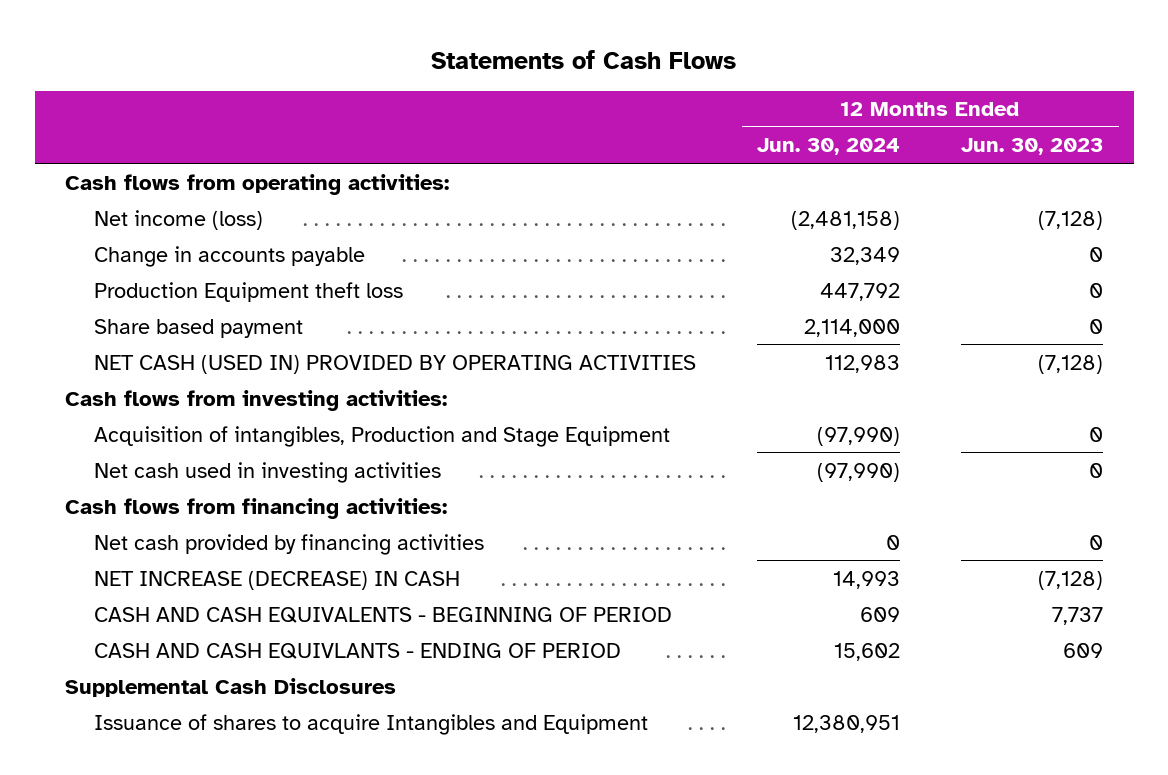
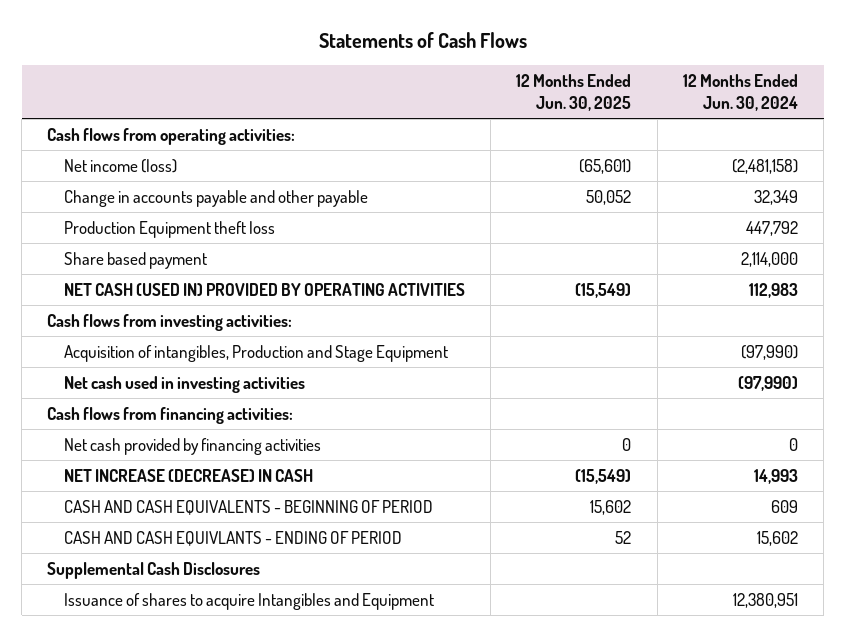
- | 12 Months Ended Jun. 30, 2024 | 12 Months Ended Jun. 30, 2023
+ | 12 Months Ended Jun. 30, 2025 | 12 Months Ended Jun. 30, 2024
- Change in accounts payable | 32,349 | 0
+ Change in accounts payable and other payable | 50,052 | 32,349

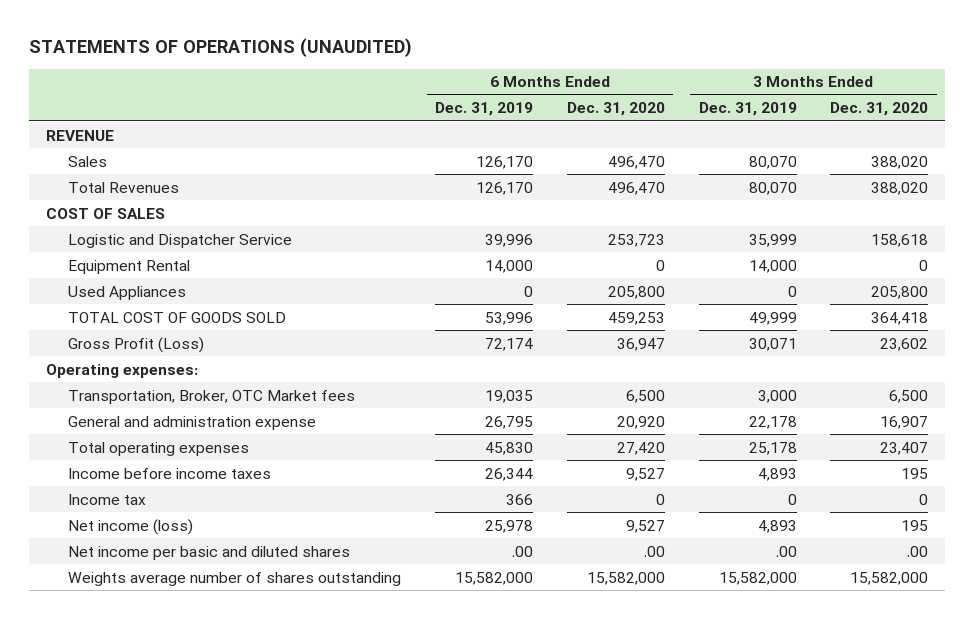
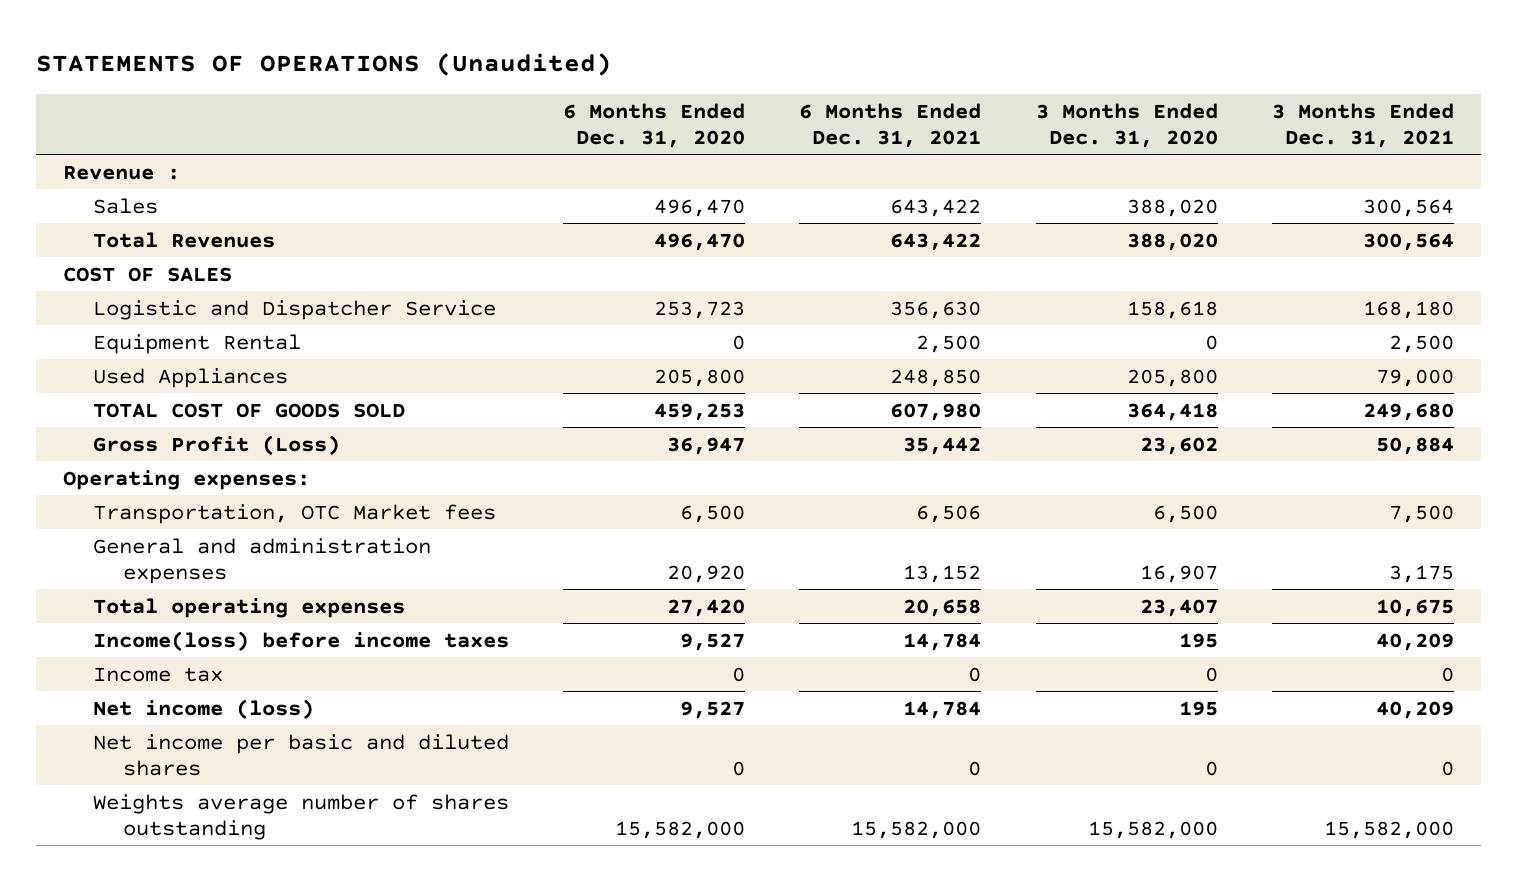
- STATEMENTS OF OPERATIONS (UNAUDITED)
+ STATEMENTS OF OPERATIONS (Unaudited)
- | 6 Months Ended Dec. 31, 2019 | 6 Months Ended Dec. 31, 2020 | 3 Months Ended Dec. 31, 2019 | 3 Months Ended Dec. 31, 2020
+ | 6 Months Ended Dec. 31, 2020 | 6 Months Ended Dec. 31, 2021 | 3 Months Ended Dec. 31, 2020 | 3 Months Ended Dec. 31, 2021
- REVENUE
+ Revenue :
- Transportation, Broker, OTC Market fees | 19,035 | 6,500 | 3,000 | 6,500
- General and administration expense | 26,795 | 20,920 | 22,178 | 16,907
+ Transportation, OTC Market fees | 6,500 | 6,506 | 6,500 | 7,500
+ General and administration expenses | 20,920 | 13,152 | 16,907 | 3,175
- Income before income taxes | 26,344 | 9,527 | 4,893 | 195
+ Income(loss) before income taxes | 9,527 | 14,784 | 195 | 40,209
- Net income per basic and diluted shares | .00 | .00 | .00 | .00
+ Net income per basic and diluted shares | 0 | 0 | 0 | 0

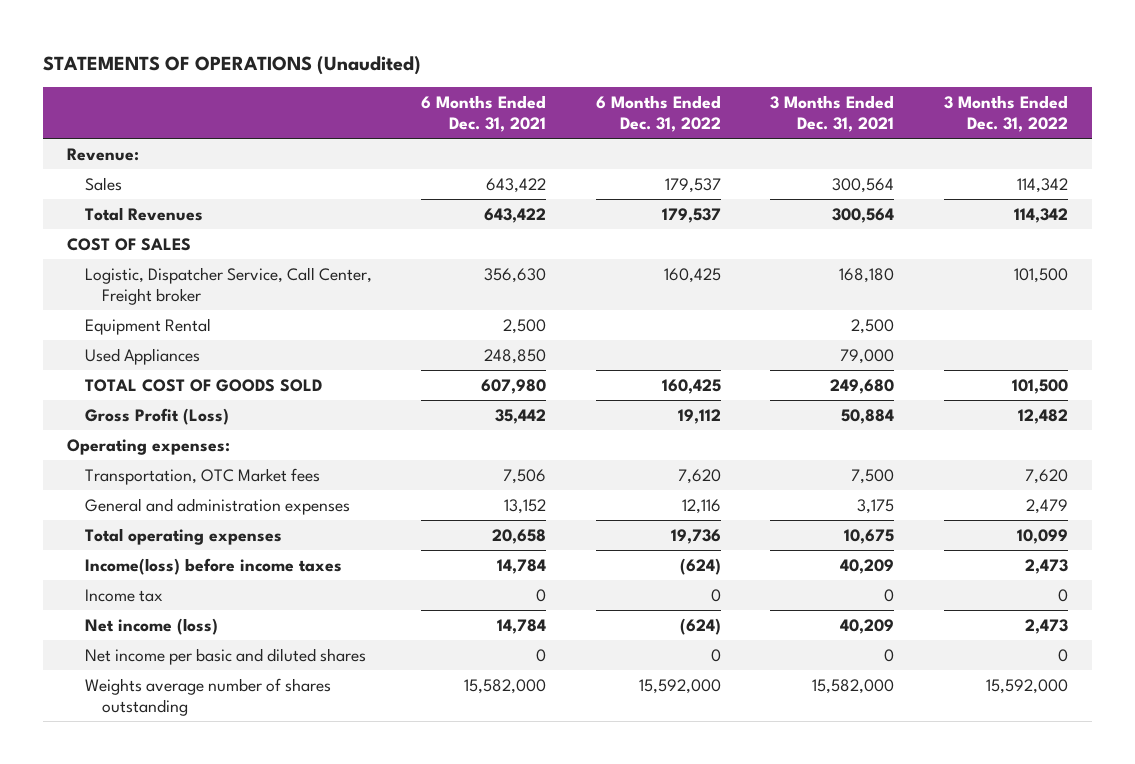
- | 6 Months Ended Dec. 31, 2020 | 6 Months Ended Dec. 31, 2021 | 3 Months Ended Dec. 31, 2020 | 3 Months Ended Dec. 31, 2021
+ | 6 Months Ended Dec. 31, 2021 | 6 Months Ended Dec. 31, 2022 | 3 Months Ended Dec. 31, 2021 | 3 Months Ended Dec. 31, 2022
- Revenue :
+ Revenue:
- Logistic and Dispatcher Service | 253,723 | 356,630 | 158,618 | 168,180
+ Logistic, Dispatcher Service, Call Center, Freight broker | 356,630 | 160,425 | 168,180 | 101,500
- Transportation, OTC Market fees | 6,500 | 6,506 | 6,500 | 7,500
+ Transportation, OTC Market fees | 7,506 | 7,620 | 7,500 | 7,620

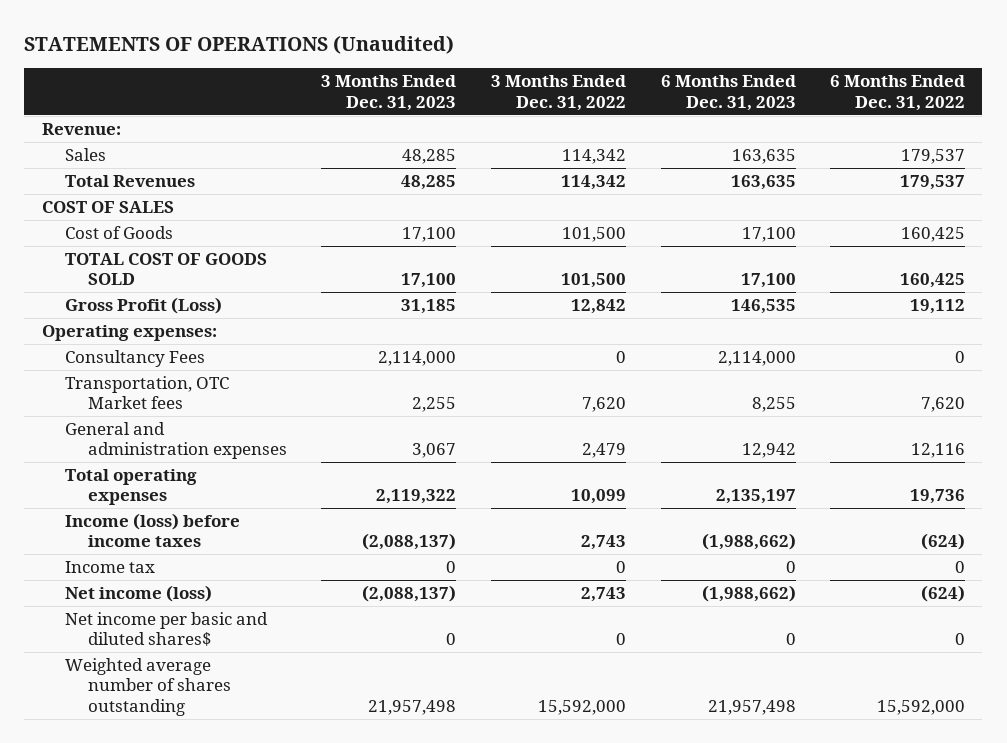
- | 6 Months Ended Dec. 31, 2021 | 6 Months Ended Dec. 31, 2022 | 3 Months Ended Dec. 31, 2021 | 3 Months Ended Dec. 31, 2022
+ | 3 Months Ended Dec. 31, 2023 | 3 Months Ended Dec. 31, 2022 | 6 Months Ended Dec. 31, 2023 | 6 Months Ended Dec. 31, 2022
- Logistic, Dispatcher Service, Call Center, Freight broker | 356,630 | 160,425 | 168,180 | 101,500
- Equipment Rental | 2,500 | | 2,500 |
- Used Appliances | 248,850 | | 79,000 |
+ Cost of Goods | 17,100 | 101,500 | 17,100 | 160,425
- Gross Profit (Loss) | 35,442 | 19,112 | 50,884 | 12,482
+ Gross Profit (Loss) | 31,185 | 12,842 | 146,535 | 19,112
+ Consultancy Fees | 2,114,000 | 0 | 2,114,000 | 0
- Income(loss) before income taxes | 14,784 | (624) | 40,209 | 2,473
+ Income (loss) before income taxes | (2,088,137) | 2,743 | (1,988,662) | (624)
- Net income (loss) | 14,784 | (624) | 40,209 | 2,473
- Net income per basic and diluted shares | 0 | 0 | 0 | 0
- Weights average number of shares outstanding | 15,582,000 | 15,592,000 | 15,582,000 | 15,592,000
+ Net income (loss) | (2,088,137) | 2,743 | (1,988,662) | (624)
+ Net income per basic and diluted shares$ | 0 | 0 | 0 | 0
+ Weighted average number of shares outstanding | 21,957,498 | 15,592,000 | 21,957,498 | 15,592,000

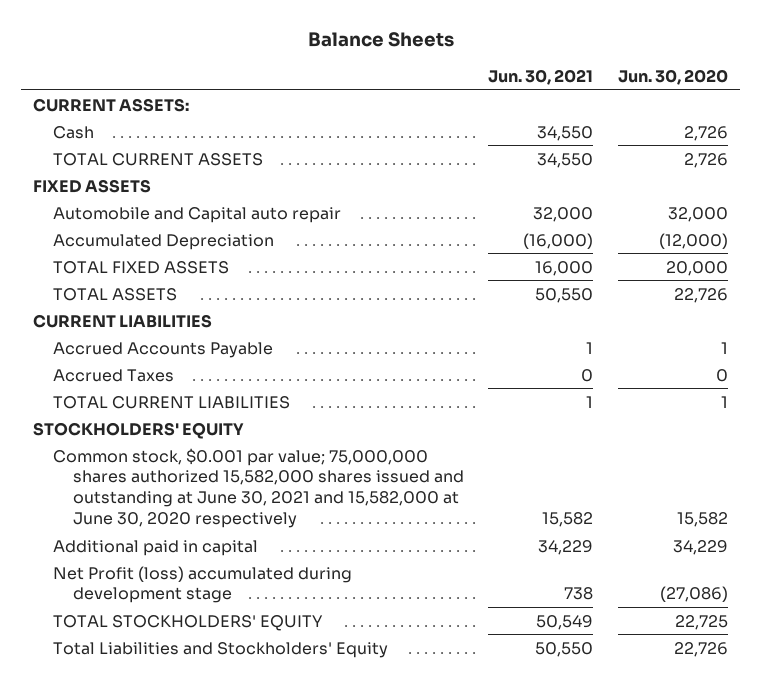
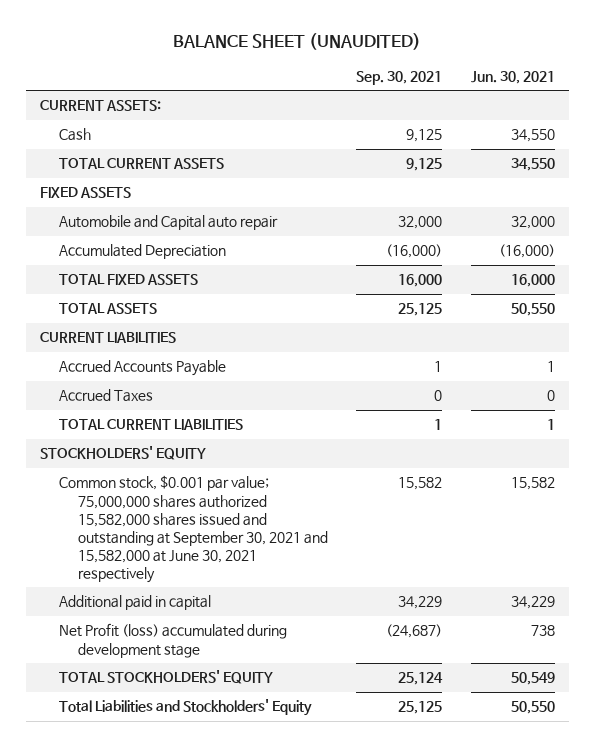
- Balance Sheets
+ BALANCE SHEET (UNAUDITED)
- | Jun. 30, 2021 | Jun. 30, 2020
+ | Sep. 30, 2021 | Jun. 30, 2021
- Common stock, $0.001 par value; 75,000,000 shares authorized 15,582,000 shares issued and outstanding at June 30, 2021 and 15,582,000 at June 30, 2020 respectively | 15,582 | 15,582
+ Common stock, $0.001 par value; 75,000,000 shares authorized 15,582,000 shares issued and outstanding at September 30, 2021 and 15,582,000 at June 30, 2021 respectively | 15,582 | 15,582

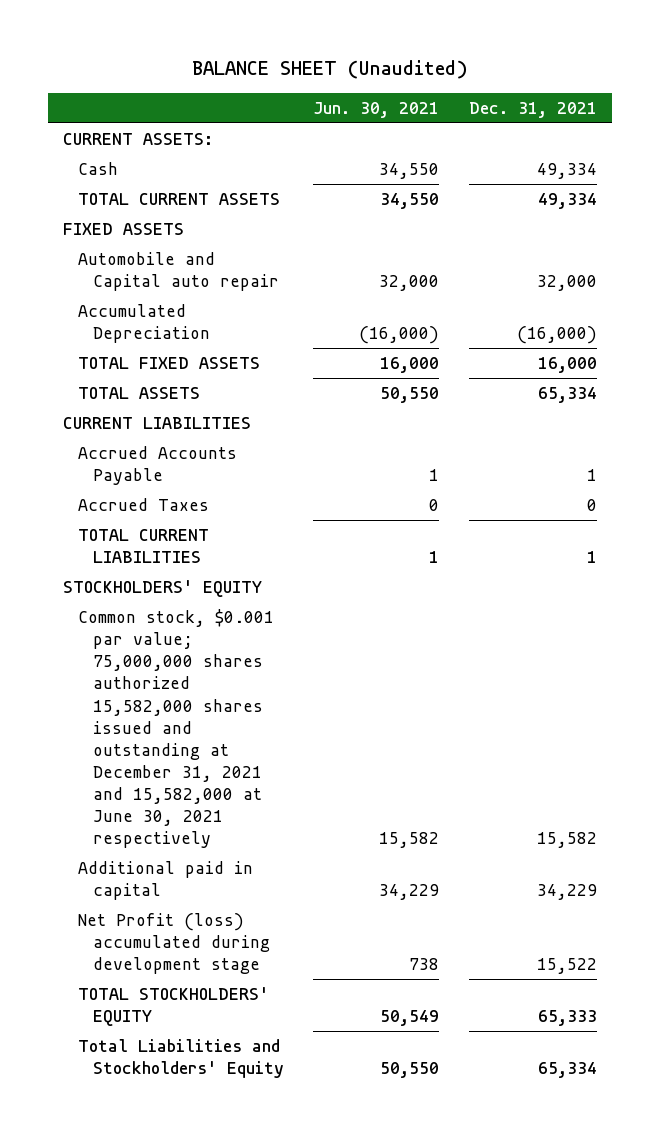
- BALANCE SHEET (UNAUDITED)
+ BALANCE SHEET (Unaudited)
- | Sep. 30, 2021 | Jun. 30, 2021
+ | Jun. 30, 2021 | Dec. 31, 2021
- Common stock, $0.001 par value; 75,000,000 shares authorized 15,582,000 shares issued and outstanding at September 30, 2021 and 15,582,000 at June 30, 2021 respectively | 15,582 | 15,582
+ Common stock, $0.001 par value; 75,000,000 shares authorized 15,582,000 shares issued and outstanding at December 31, 2021 and 15,582,000 at June 30, 2021 respectively | 15,582 | 15,582

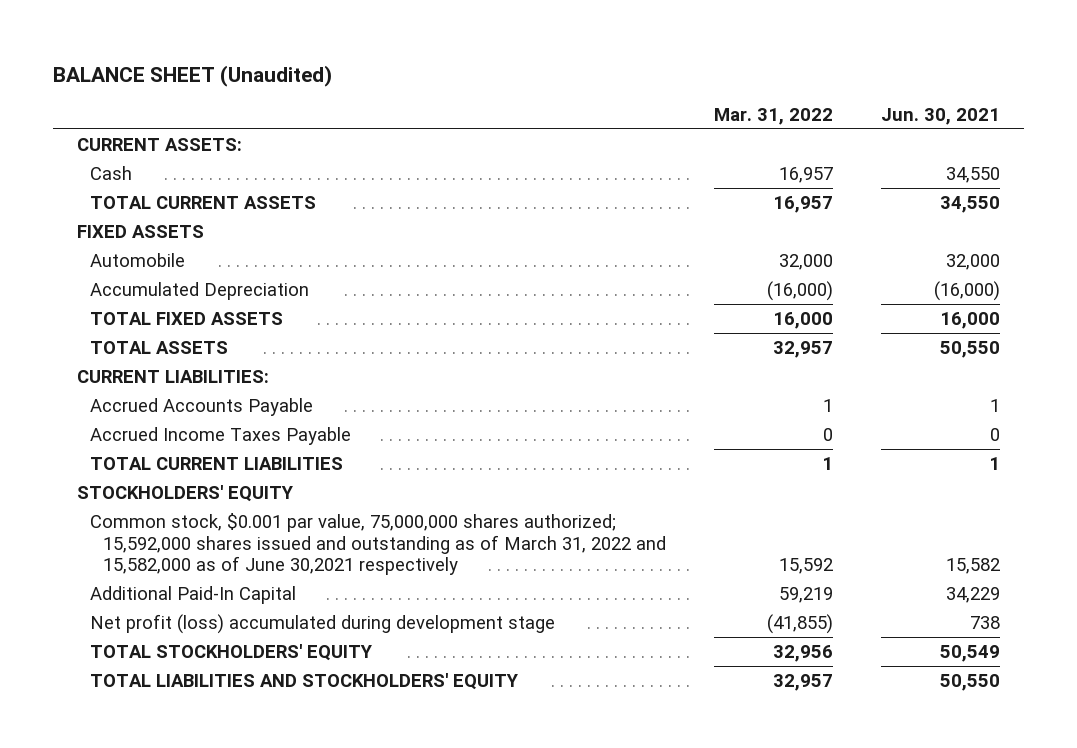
- | Jun. 30, 2021 | Dec. 31, 2021
+ | Mar. 31, 2022 | Jun. 30, 2021
- Automobile and Capital auto repair | 32,000 | 32,000
+ Automobile | 32,000 | 32,000
- CURRENT LIABILITIES
+ CURRENT LIABILITIES:
- Accrued Taxes | 0 | 0
+ Accrued Income Taxes Payable | 0 | 0
- Common stock, $0.001 par value; 75,000,000 shares authorized 15,582,000 shares issued and outstanding at December 31, 2021 and 15,582,000 at June 30, 2021 respectively | 15,582 | 15,582
- Additional paid in capital | 34,229 | 34,229
- Net Profit (loss) accumulated during development stage | 738 | 15,522
+ Common stock, $0.001 par value, 75,000,000 shares authorized; 15,592,000 shares issued and outstanding as of March 31, 2022 and 15,582,000 as of June 30,2021 respectively | 15,592 | 15,582
+ Additional Paid-In Capital | 59,219 | 34,229
+ Net profit (loss) accumulated during development stage | (41,855) | 738
- Total Liabilities and Stockholders' Equity | 50,550 | 65,334
+ TOTAL LIABILITIES AND STOCKHOLDERS' EQUITY | 32,957 | 50,550

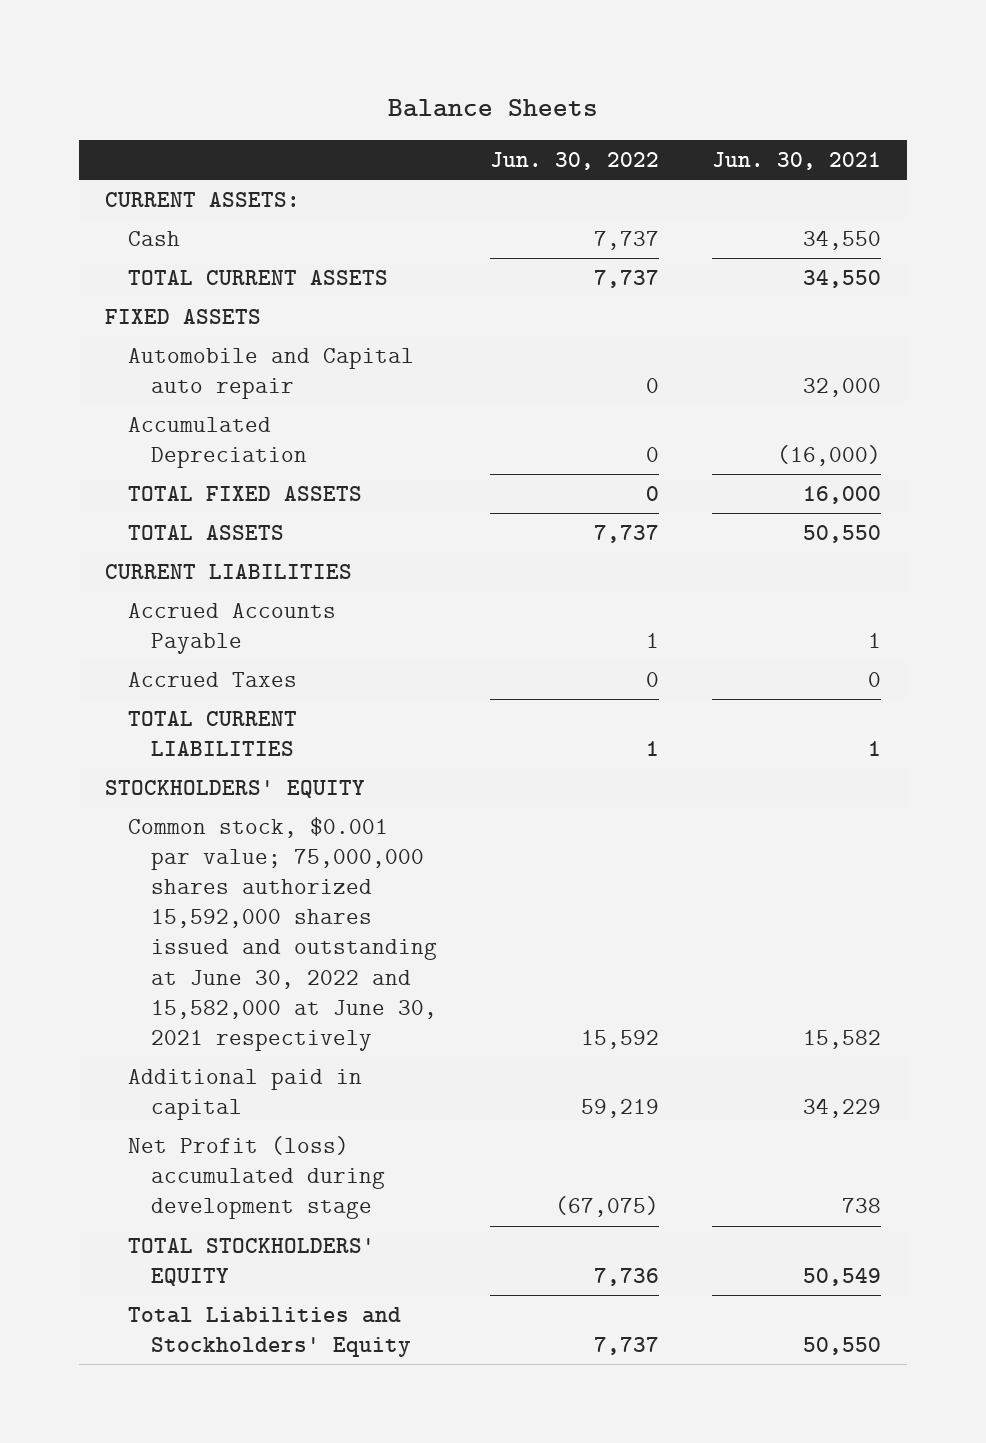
- BALANCE SHEET (Unaudited)
+ Balance Sheets
- | Mar. 31, 2022 | Jun. 30, 2021
+ | Jun. 30, 2022 | Jun. 30, 2021
- Automobile | 32,000 | 32,000
+ Automobile and Capital auto repair | 0 | 32,000
- CURRENT LIABILITIES:
+ CURRENT LIABILITIES
- Accrued Income Taxes Payable | 0 | 0
+ Accrued Taxes | 0 | 0
- Common stock, $0.001 par value, 75,000,000 shares authorized; 15,592,000 shares issued and outstanding as of March 31, 2022 and 15,582,000 as of June 30,2021 respectively | 15,592 | 15,582
- Additional Paid-In Capital | 59,219 | 34,229
- Net profit (loss) accumulated during development stage | (41,855) | 738
+ Common stock, $0.001 par value; 75,000,000 shares authorized 15,592,000 shares issued and outstanding at June 30, 2022 and 15,582,000 at June 30, 2021 respectively | 15,592 | 15,582
+ Additional paid in capital | 59,219 | 34,229
+ Net Profit (loss) accumulated during development stage | (67,075) | 738
- TOTAL LIABILITIES AND STOCKHOLDERS' EQUITY | 32,957 | 50,550
+ Total Liabilities and Stockholders' Equity | 7,737 | 50,550

